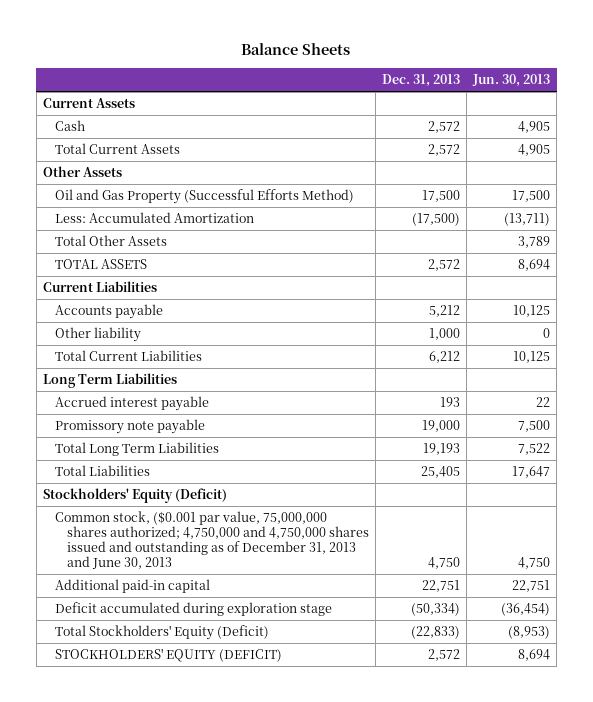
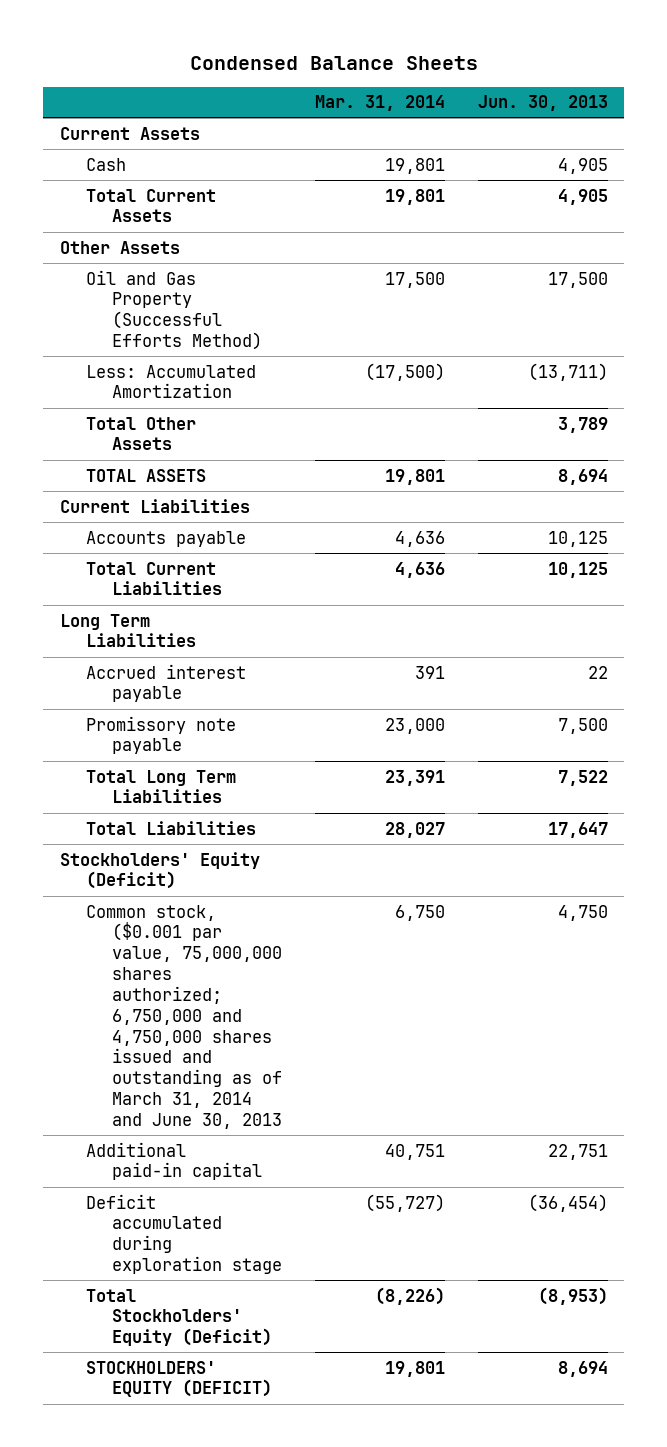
- Balance Sheets
+ Condensed Balance Sheets
- | Dec. 31, 2013 | Jun. 30, 2013
+ | Mar. 31, 2014 | Jun. 30, 2013
- Other liability | 1,000 | 0
- Common stock, ($0.001 par value, 75,000,000 shares authorized; 4,750,000 and 4,750,000 shares issued and outstanding as of December 31, 2013 and June 30, 2013 | 4,750 | 4,750
+ Common stock, ($0.001 par value, 75,000,000 shares authorized; 6,750,000 and 4,750,000 shares issued and outstanding as of March 31, 2014 and June 30, 2013 | 6,750 | 4,750

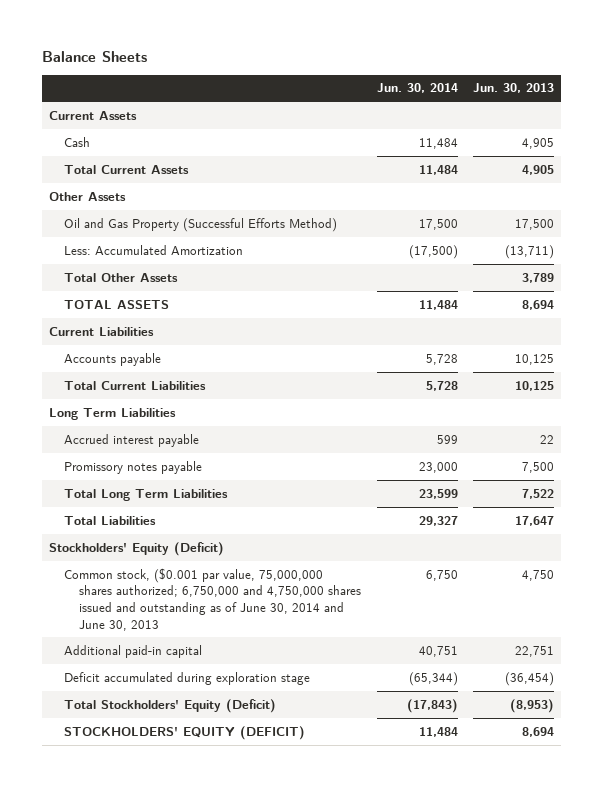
- Condensed Balance Sheets
+ Balance Sheets
- | Mar. 31, 2014 | Jun. 30, 2013
+ | Jun. 30, 2014 | Jun. 30, 2013
- Promissory note payable | 23,000 | 7,500
+ Promissory notes payable | 23,000 | 7,500
- Common stock, ($0.001 par value, 75,000,000 shares authorized; 6,750,000 and 4,750,000 shares issued and outstanding as of March 31, 2014 and June 30, 2013 | 6,750 | 4,750
+ Common stock, ($0.001 par value, 75,000,000 shares authorized; 6,750,000 and 4,750,000 shares issued and outstanding as of June 30, 2014 and June 30, 2013 | 6,750 | 4,750

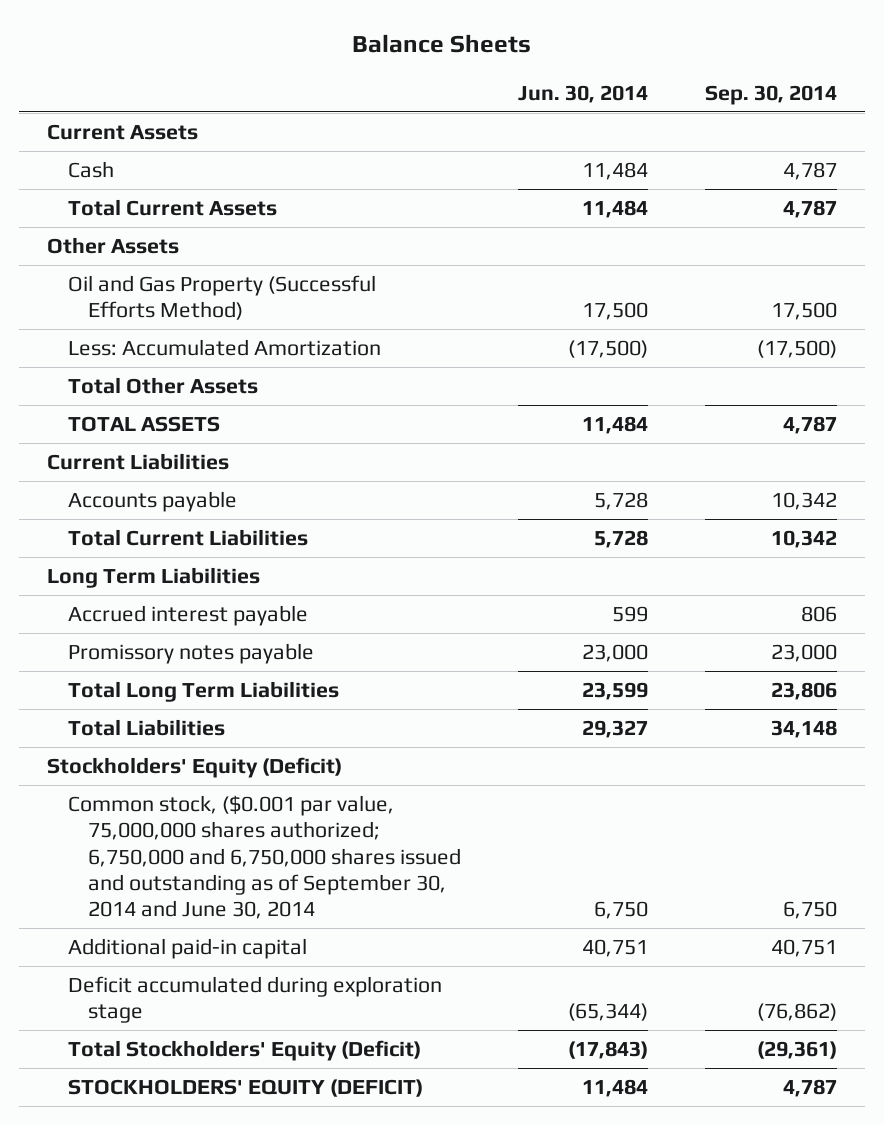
- | Jun. 30, 2014 | Jun. 30, 2013
+ | Jun. 30, 2014 | Sep. 30, 2014
- Common stock, ($0.001 par value, 75,000,000 shares authorized; 6,750,000 and 4,750,000 shares issued and outstanding as of June 30, 2014 and June 30, 2013 | 6,750 | 4,750
+ Common stock, ($0.001 par value, 75,000,000 shares authorized; 6,750,000 and 6,750,000 shares issued and outstanding as of September 30, 2014 and June 30, 2014 | 6,750 | 6,750

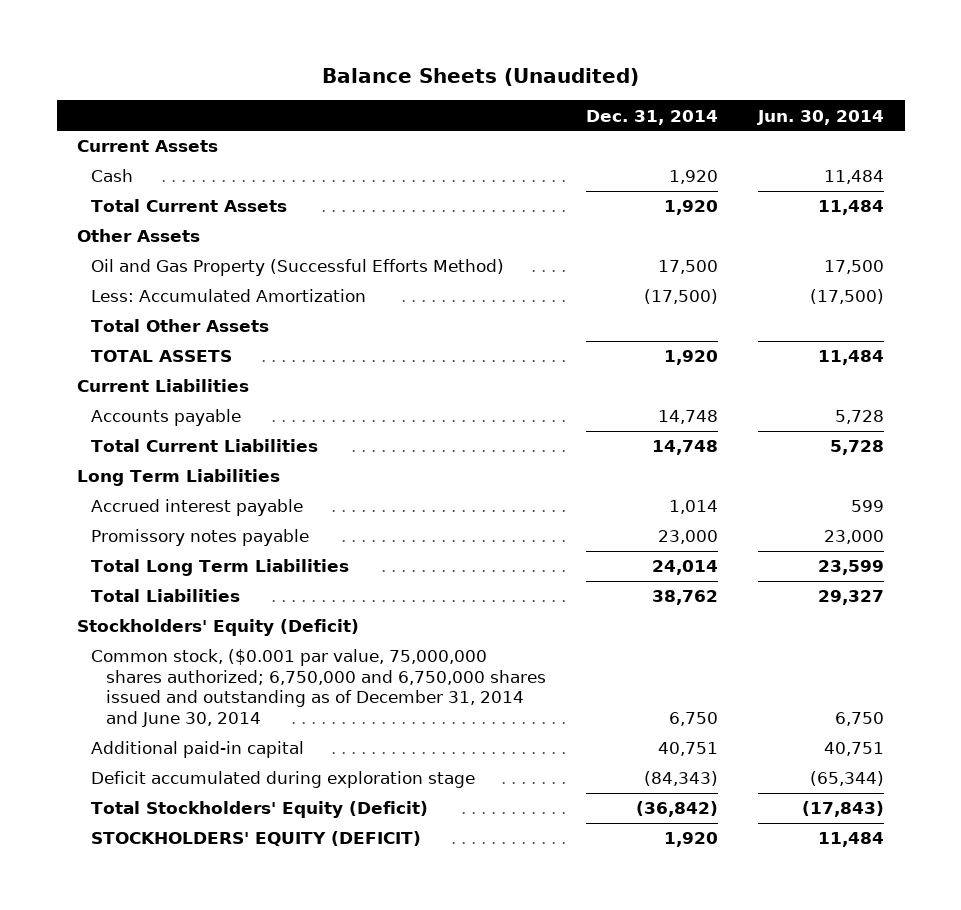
- Balance Sheets
+ Balance Sheets (Unaudited)
- | Jun. 30, 2014 | Sep. 30, 2014
+ | Dec. 31, 2014 | Jun. 30, 2014
- Common stock, ($0.001 par value, 75,000,000 shares authorized; 6,750,000 and 6,750,000 shares issued and outstanding as of September 30, 2014 and June 30, 2014 | 6,750 | 6,750
+ Common stock, ($0.001 par value, 75,000,000 shares authorized; 6,750,000 and 6,750,000 shares issued and outstanding as of December 31, 2014 and June 30, 2014 | 6,750 | 6,750

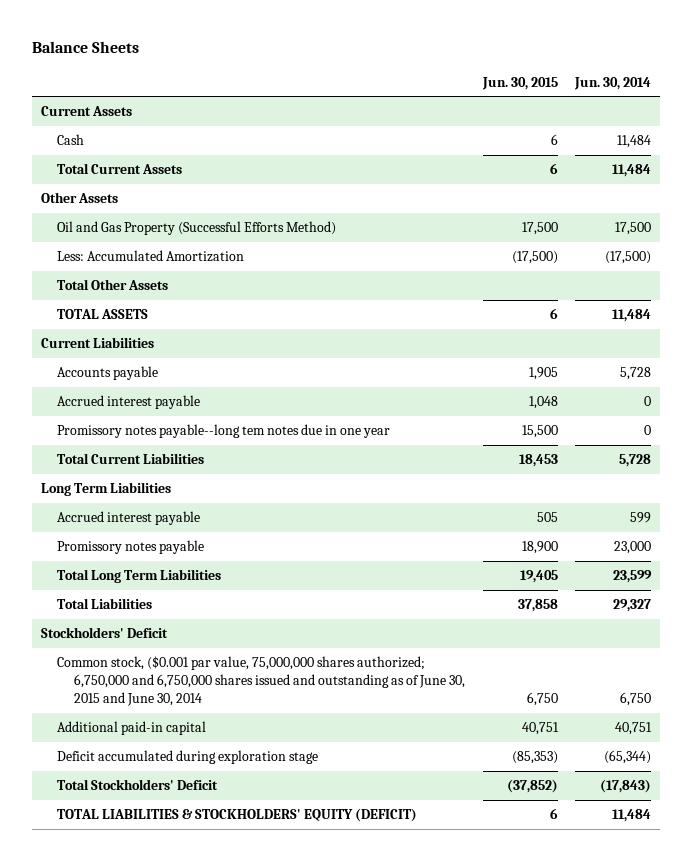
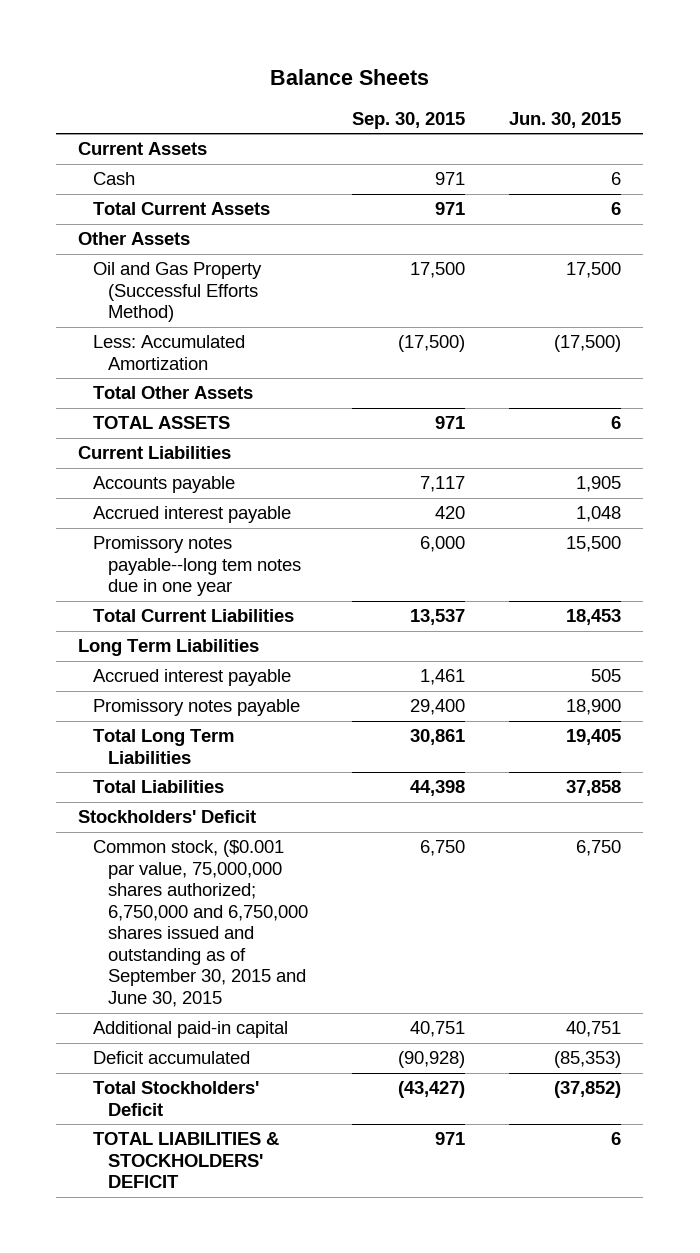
- | Jun. 30, 2015 | Jun. 30, 2014
+ | Sep. 30, 2015 | Jun. 30, 2015
- Common stock, ($0.001 par value, 75,000,000 shares authorized; 6,750,000 and 6,750,000 shares issued and outstanding as of June 30, 2015 and June 30, 2014 | 6,750 | 6,750
+ Common stock, ($0.001 par value, 75,000,000 shares authorized; 6,750,000 and 6,750,000 shares issued and outstanding as of September 30, 2015 and June 30, 2015 | 6,750 | 6,750
- Deficit accumulated during exploration stage | (85,353) | (65,344)
+ Deficit accumulated | (90,928) | (85,353)
- TOTAL LIABILITIES & STOCKHOLDERS' EQUITY (DEFICIT) | 6 | 11,484
+ TOTAL LIABILITIES & STOCKHOLDERS' DEFICIT | 971 | 6

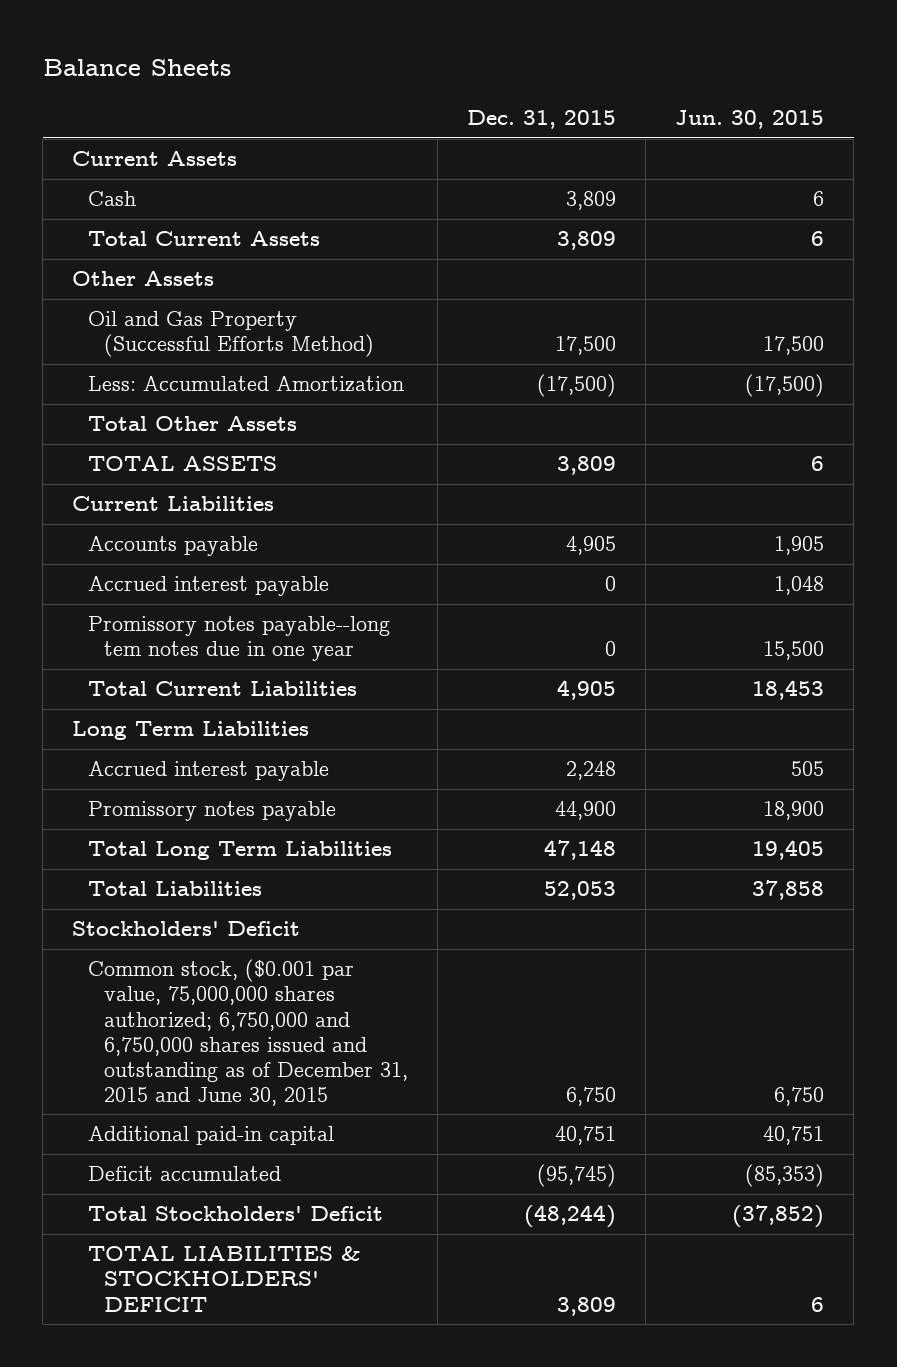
- | Sep. 30, 2015 | Jun. 30, 2015
+ | Dec. 31, 2015 | Jun. 30, 2015
- Common stock, ($0.001 par value, 75,000,000 shares authorized; 6,750,000 and 6,750,000 shares issued and outstanding as of September 30, 2015 and June 30, 2015 | 6,750 | 6,750
+ Common stock, ($0.001 par value, 75,000,000 shares authorized; 6,750,000 and 6,750,000 shares issued and outstanding as of December 31, 2015 and June 30, 2015 | 6,750 | 6,750

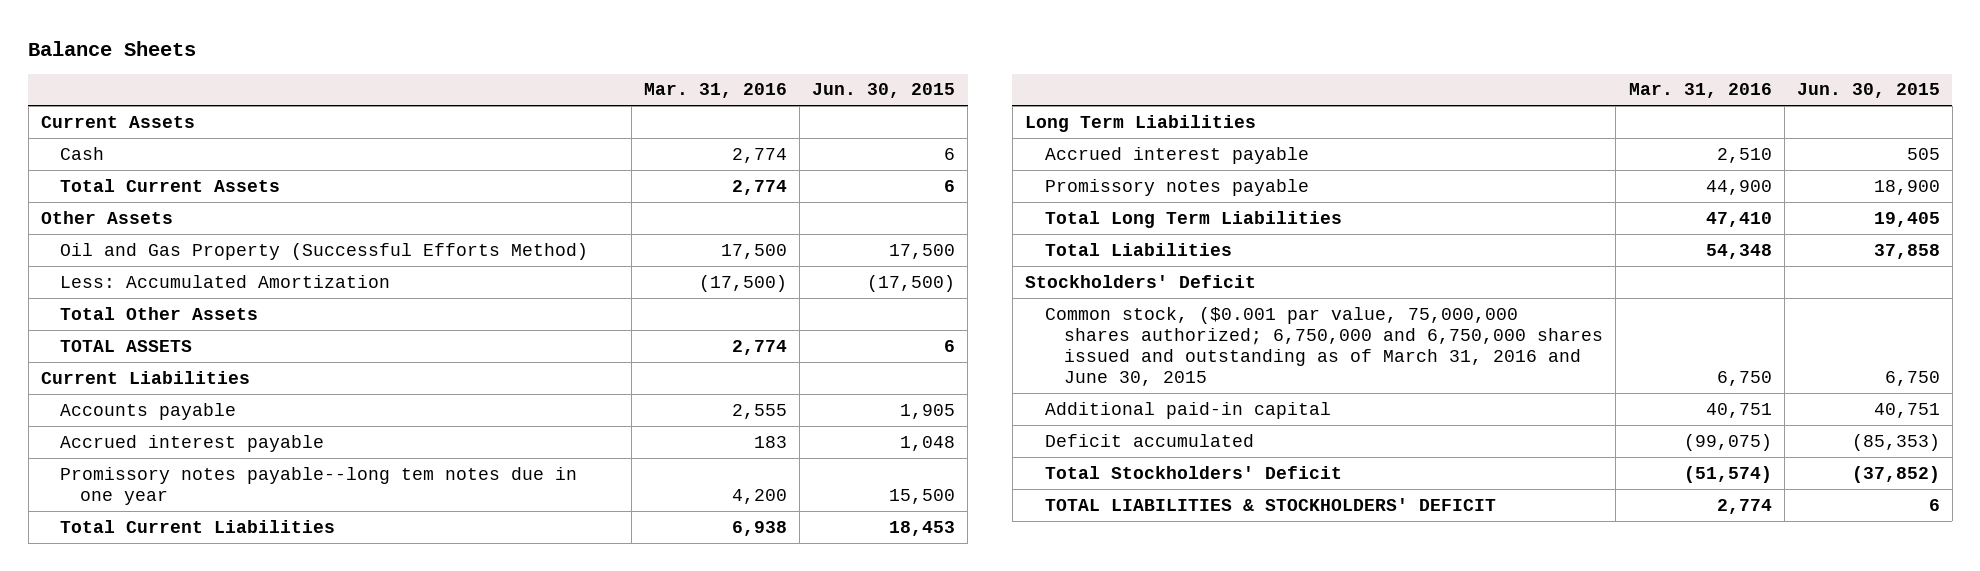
- | Dec. 31, 2015 | Jun. 30, 2015
+ | Mar. 31, 2016 | Jun. 30, 2015
- Common stock, ($0.001 par value, 75,000,000 shares authorized; 6,750,000 and 6,750,000 shares issued and outstanding as of December 31, 2015 and June 30, 2015 | 6,750 | 6,750
+ Common stock, ($0.001 par value, 75,000,000 shares authorized; 6,750,000 and 6,750,000 shares issued and outstanding as of March 31, 2016 and June 30, 2015 | 6,750 | 6,750

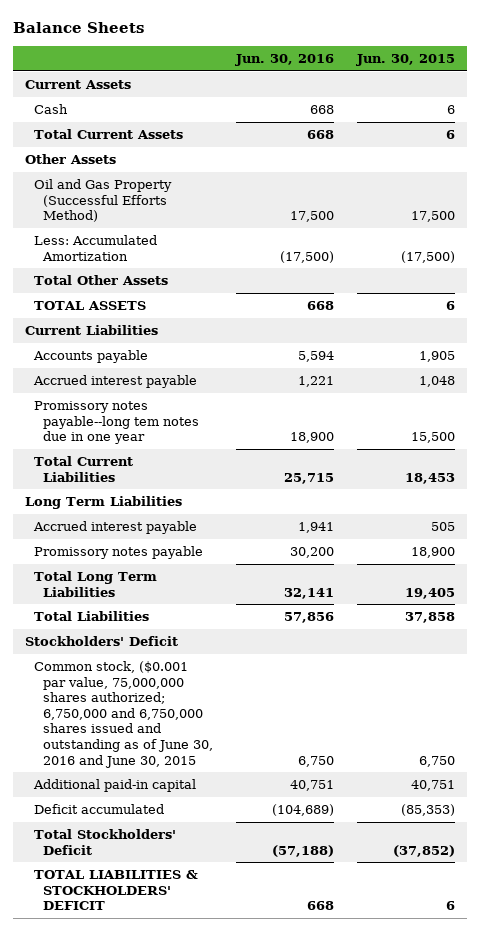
- | Mar. 31, 2016 | Jun. 30, 2015
+ | Jun. 30, 2016 | Jun. 30, 2015
- Common stock, ($0.001 par value, 75,000,000 shares authorized; 6,750,000 and 6,750,000 shares issued and outstanding as of March 31, 2016 and June 30, 2015 | 6,750 | 6,750
+ Common stock, ($0.001 par value, 75,000,000 shares authorized; 6,750,000 and 6,750,000 shares issued and outstanding as of June 30, 2016 and June 30, 2015 | 6,750 | 6,750

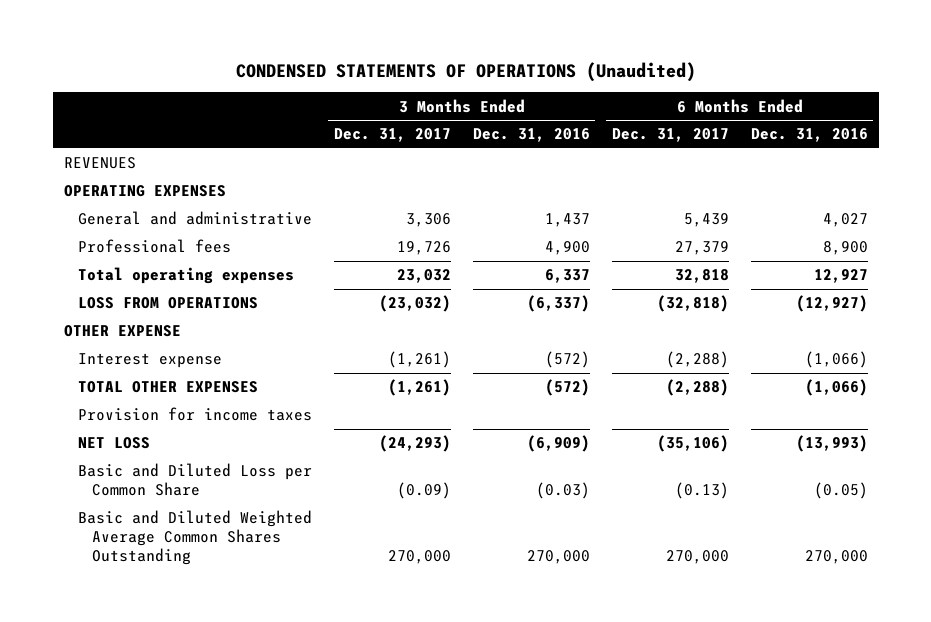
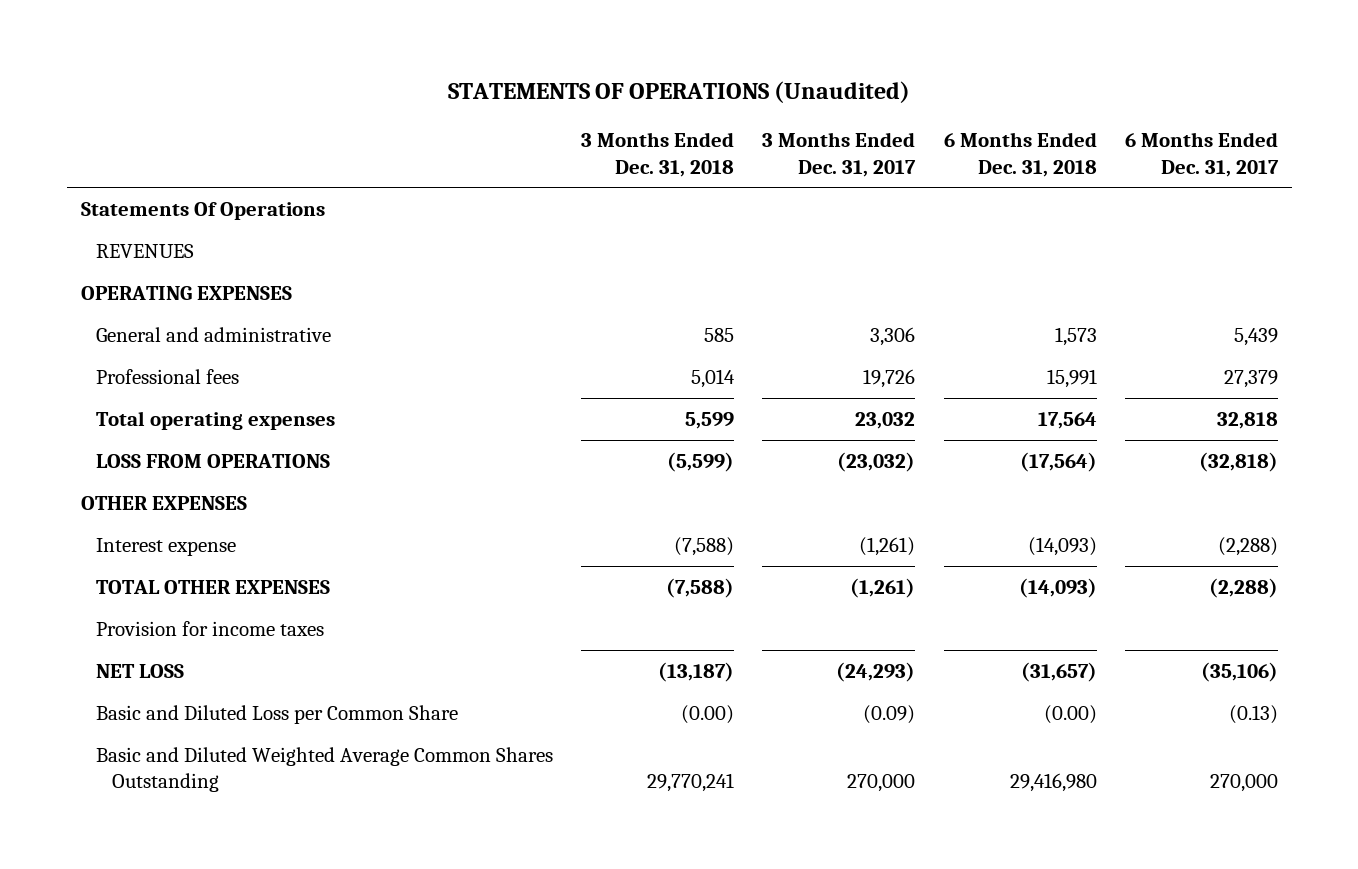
- CONDENSED STATEMENTS OF OPERATIONS (Unaudited)
+ STATEMENTS OF OPERATIONS (Unaudited)
- | 3 Months Ended Dec. 31, 2017 | 3 Months Ended Dec. 31, 2016 | 6 Months Ended Dec. 31, 2017 | 6 Months Ended Dec. 31, 2016
+ | 3 Months Ended Dec. 31, 2018 | 3 Months Ended Dec. 31, 2017 | 6 Months Ended Dec. 31, 2018 | 6 Months Ended Dec. 31, 2017
+ Statements Of Operations
- OTHER EXPENSE
+ OTHER EXPENSES

